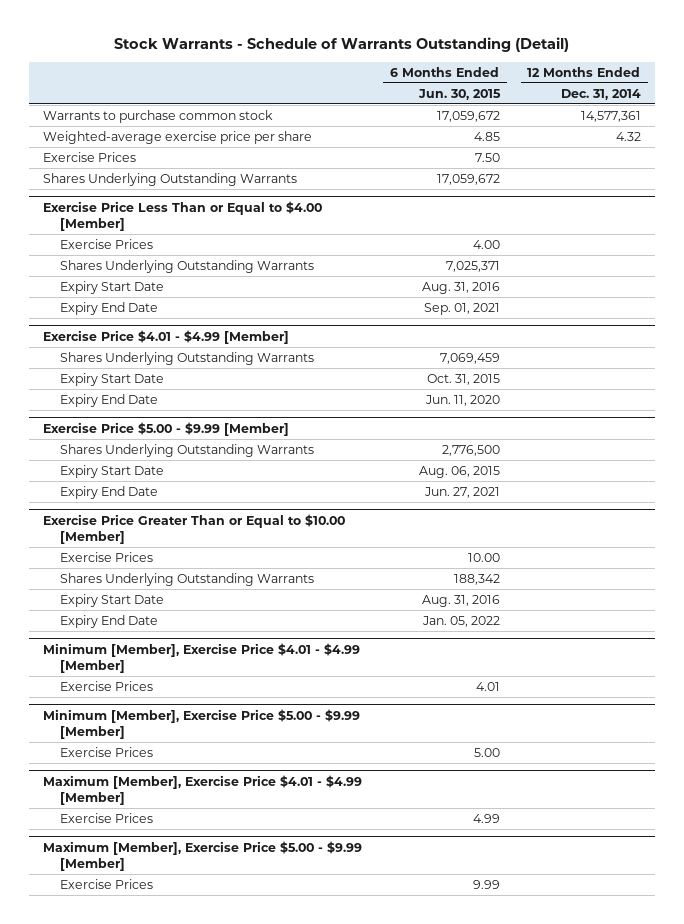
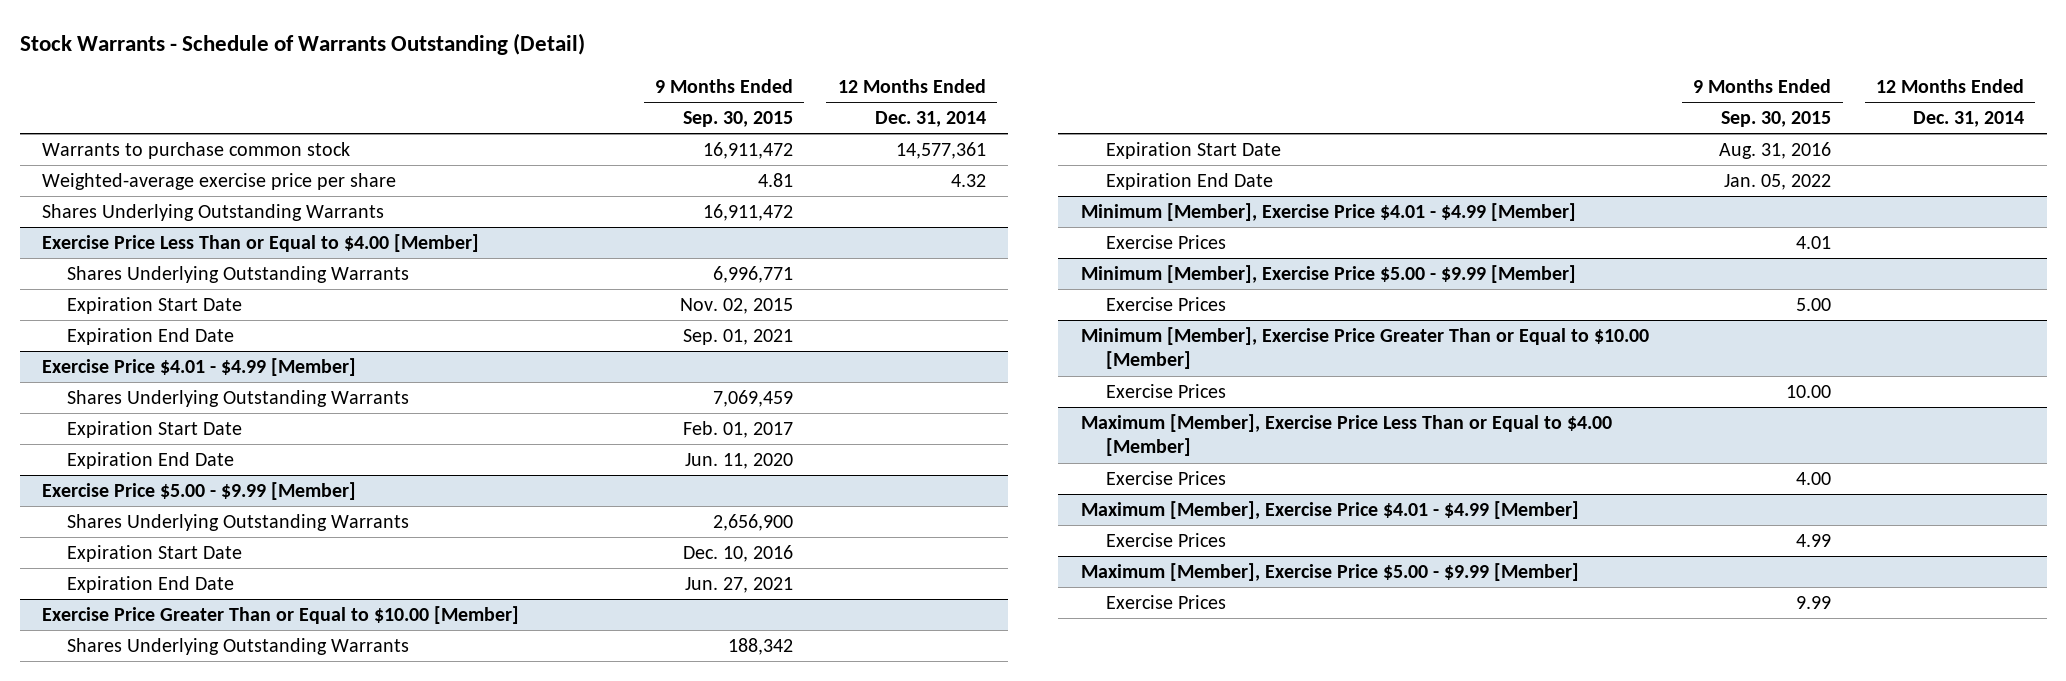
- | 6 Months Ended Jun. 30, 2015 | 12 Months Ended Dec. 31, 2014
+ | 9 Months Ended Sep. 30, 2015 | 12 Months Ended Dec. 31, 2014
- Exercise Prices | 7.50 |
@ Exercise Price Less Than or Equal to $4.00 [Member]
- Exercise Prices | 4.00 |
- Expiry Start Date | Aug. 31, 2016 |
- Expiry End Date | Sep. 01, 2021 |
+ Expiration Start Date | Nov. 02, 2015 |
+ Expiration End Date | Sep. 01, 2021 |
@ Exercise Price $4.01 - $4.99 [Member]
- Expiry Start Date | Oct. 31, 2015 |
- Expiry End Date | Jun. 11, 2020 |
+ Expiration Start Date | Feb. 01, 2017 |
+ Expiration End Date | Jun. 11, 2020 |
@ Exercise Price $5.00 - $9.99 [Member]
- Expiry Start Date | Aug. 06, 2015 |
- Expiry End Date | Jun. 27, 2021 |
+ Expiration Start Date | Dec. 10, 2016 |
+ Expiration End Date | Jun. 27, 2021 |
@ Exercise Price Greater Than or Equal to $10.00 [Member]
- Exercise Prices | 10.00 |
- Expiry Start Date | Aug. 31, 2016 |
- Expiry End Date | Jan. 05, 2022 |
+ Expiration Start Date | Aug. 31, 2016 |
+ Expiration End Date | Jan. 05, 2022 |
+ Minimum [Member], Exercise Price Greater Than or Equal to $10.00 [Member]
+ Exercise Prices | 10.00 |
+ Maximum [Member], Exercise Price Less Than or Equal to $4.00 [Member]
+ Exercise Prices | 4.00 |

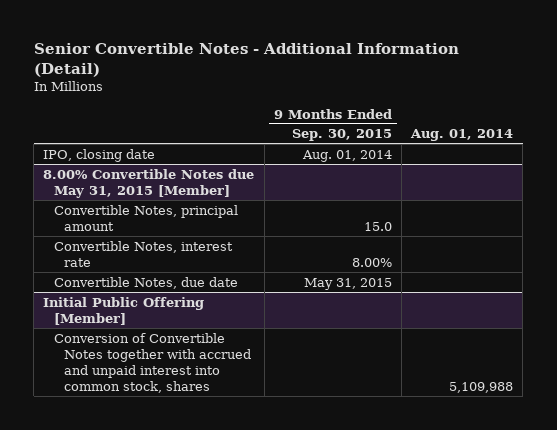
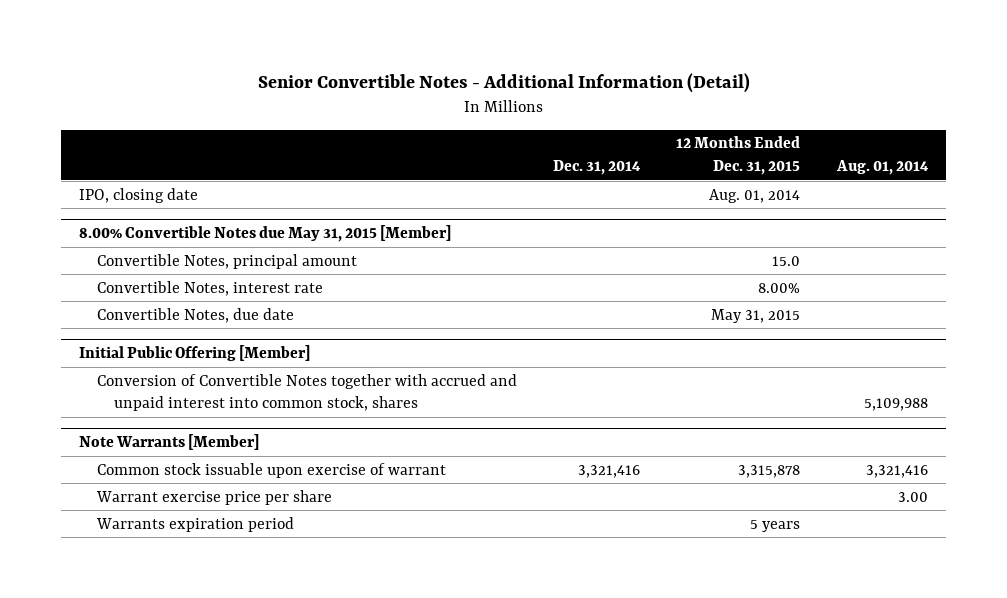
- | 9 Months Ended Sep. 30, 2015 | Aug. 01, 2014
+ | Dec. 31, 2014 | 12 Months Ended Dec. 31, 2015 | Aug. 01, 2014
+ Note Warrants [Member]
+ Common stock issuable upon exercise of warrant | 3,321,416 | 3,315,878 | 3,321,416
+ Warrant exercise price per share | | | 3.00
+ Warrants expiration period | | 5 years |

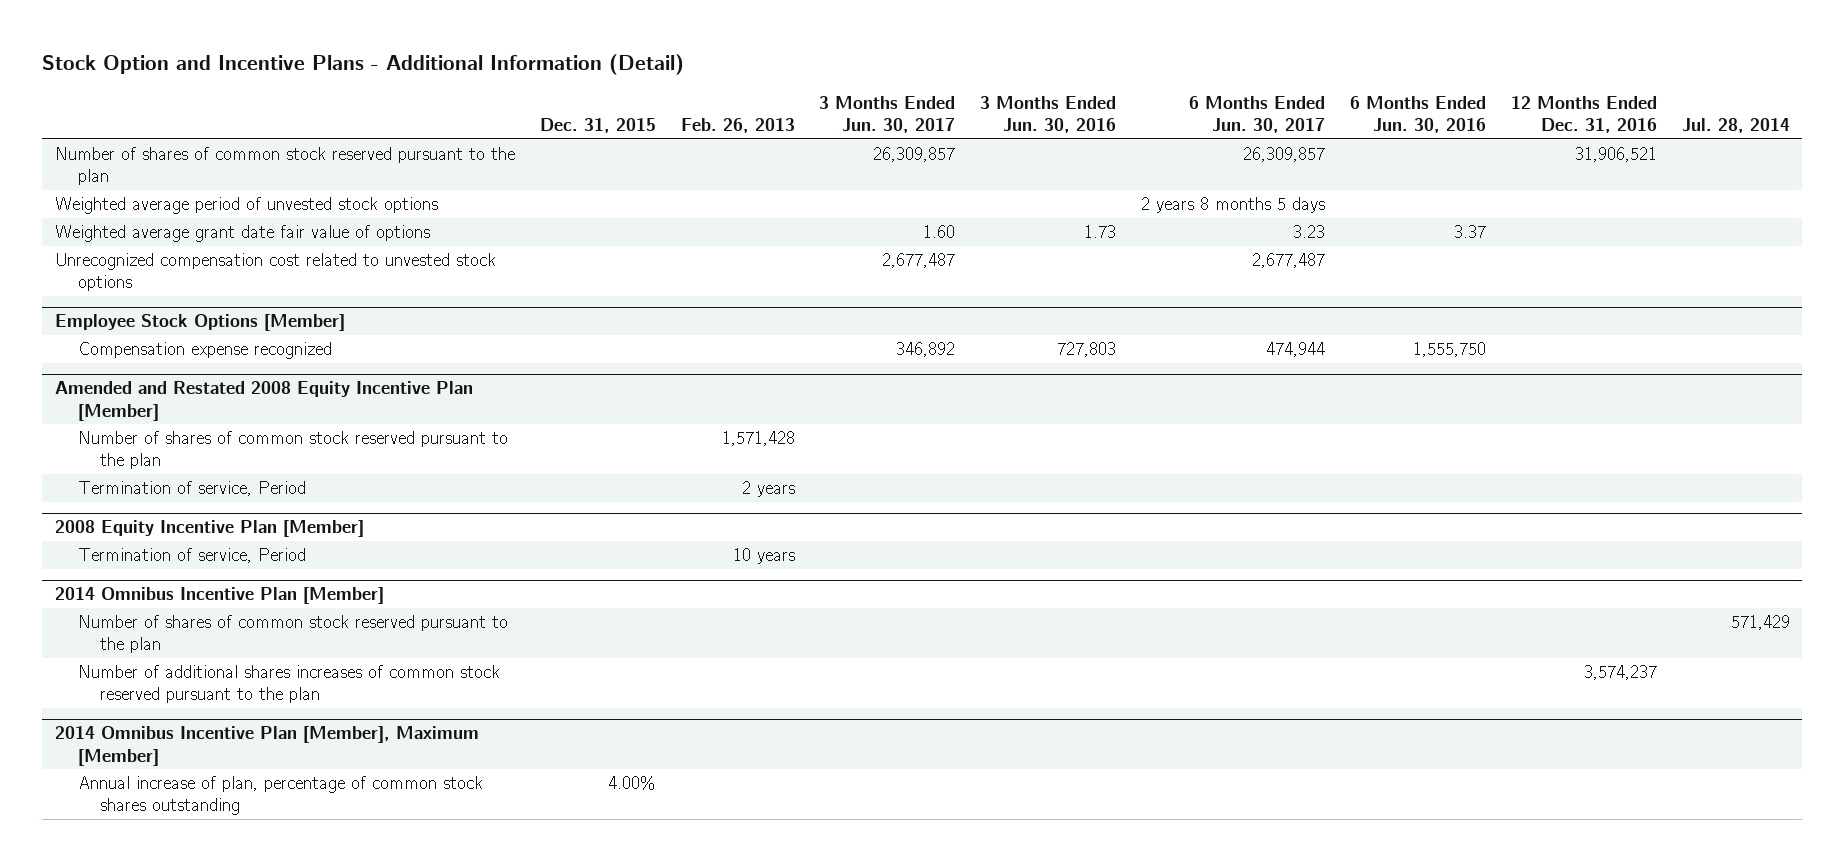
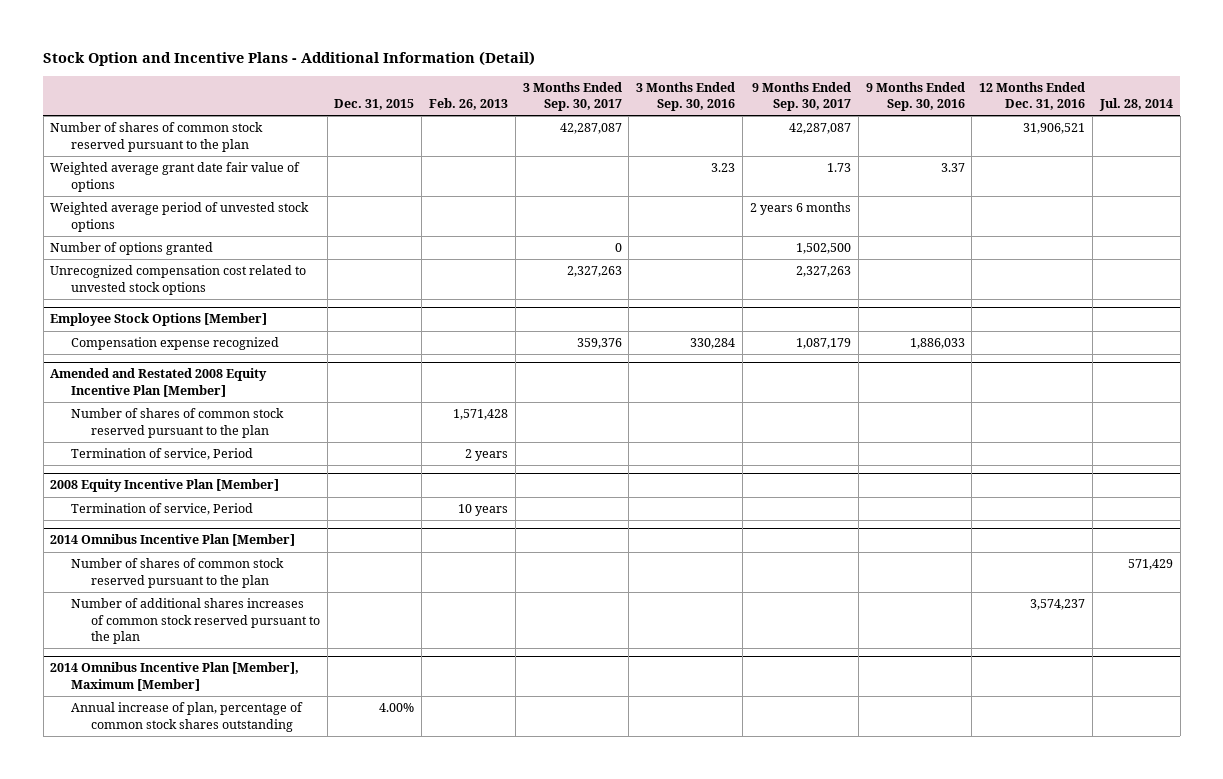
- | Dec. 31, 2015 | Feb. 26, 2013 | 3 Months Ended Jun. 30, 2017 | 3 Months Ended Jun. 30, 2016 | 6 Months Ended Jun. 30, 2017 | 6 Months Ended Jun. 30, 2016 | 12 Months Ended Dec. 31, 2016 | Jul. 28, 2014
+ | Dec. 31, 2015 | Feb. 26, 2013 | 3 Months Ended Sep. 30, 2017 | 3 Months Ended Sep. 30, 2016 | 9 Months Ended Sep. 30, 2017 | 9 Months Ended Sep. 30, 2016 | 12 Months Ended Dec. 31, 2016 | Jul. 28, 2014
moved down: Weighted average period of unvested stock options | | | | | 2 years 6 months | | |
+ Number of options granted | | | 0 | | 1,502,500 | | |

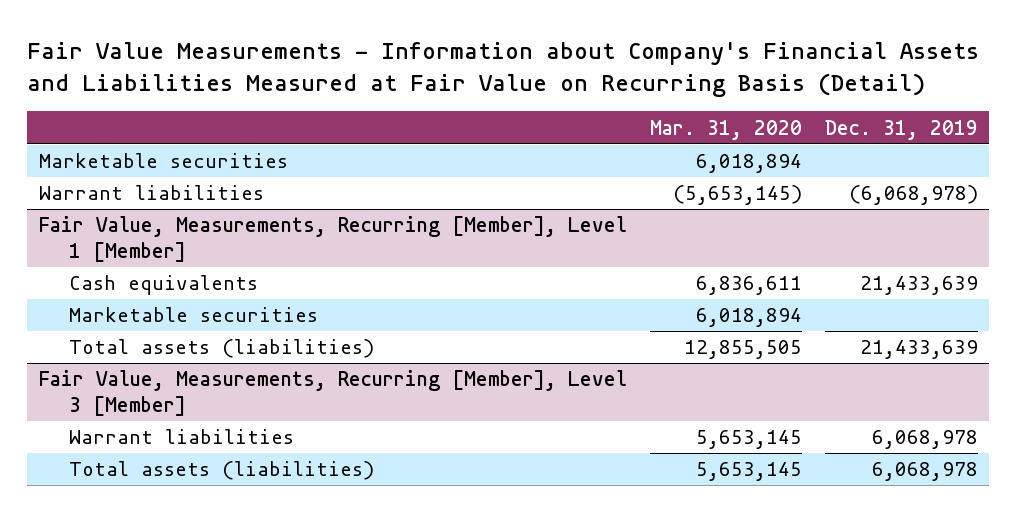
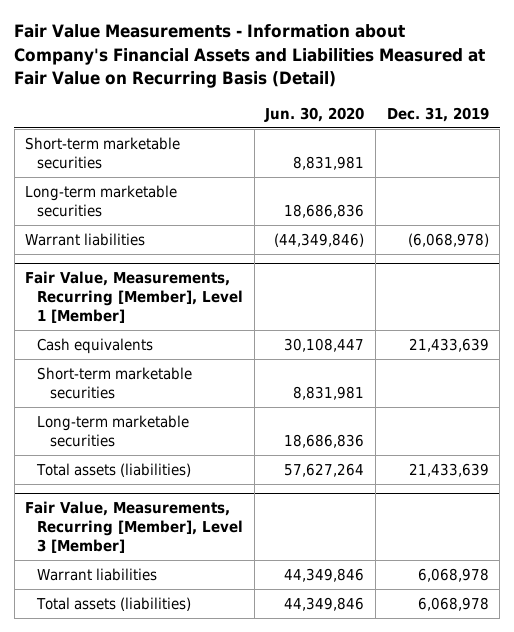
- | Mar. 31, 2020 | Dec. 31, 2019
+ | Jun. 30, 2020 | Dec. 31, 2019
- Marketable securities | 6,018,894 |
+ Short-term marketable securities | 8,831,981 |
+ Long-term marketable securities | 18,686,836 |
@ Fair Value, Measurements, Recurring [Member], Level 1 [Member]
- Marketable securities | 6,018,894 |
+ Short-term marketable securities | 8,831,981 |
+ Long-term marketable securities | 18,686,836 |

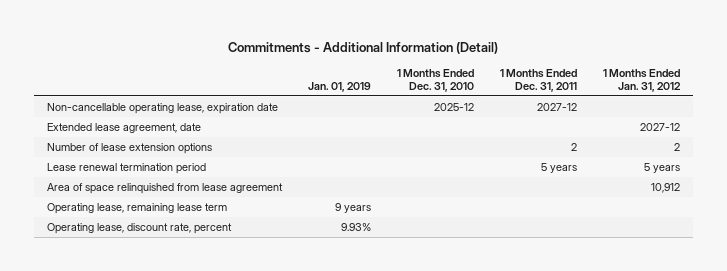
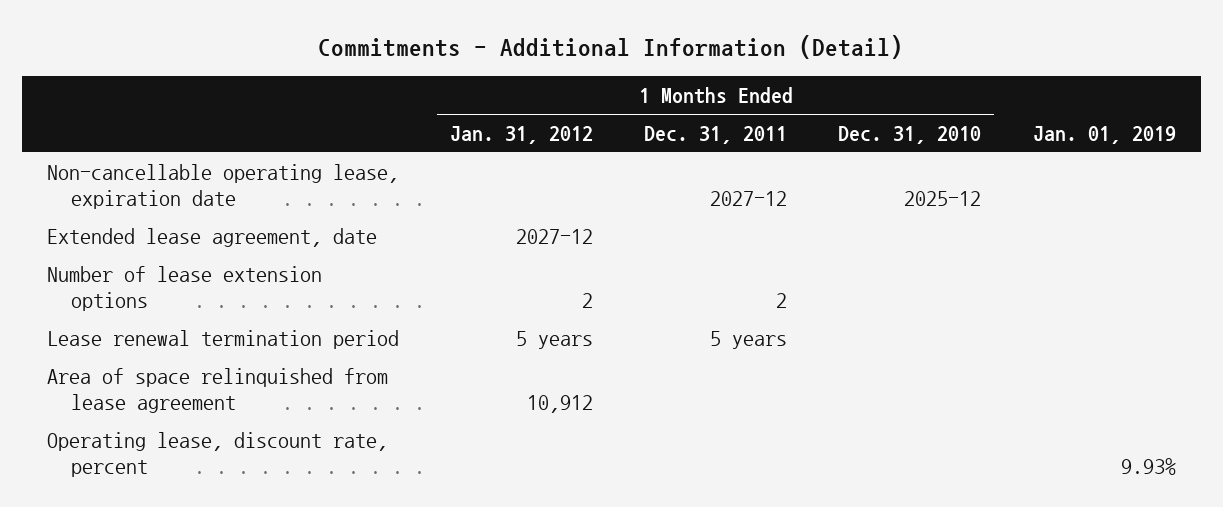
- | Jan. 01, 2019 | 1 Months Ended Dec. 31, 2010 | 1 Months Ended Dec. 31, 2011 | 1 Months Ended Jan. 31, 2012
+ | 1 Months Ended Jan. 31, 2012 | 1 Months Ended Dec. 31, 2011 | 1 Months Ended Dec. 31, 2010 | Jan. 01, 2019
- Operating lease, remaining lease term | 9 years | | |

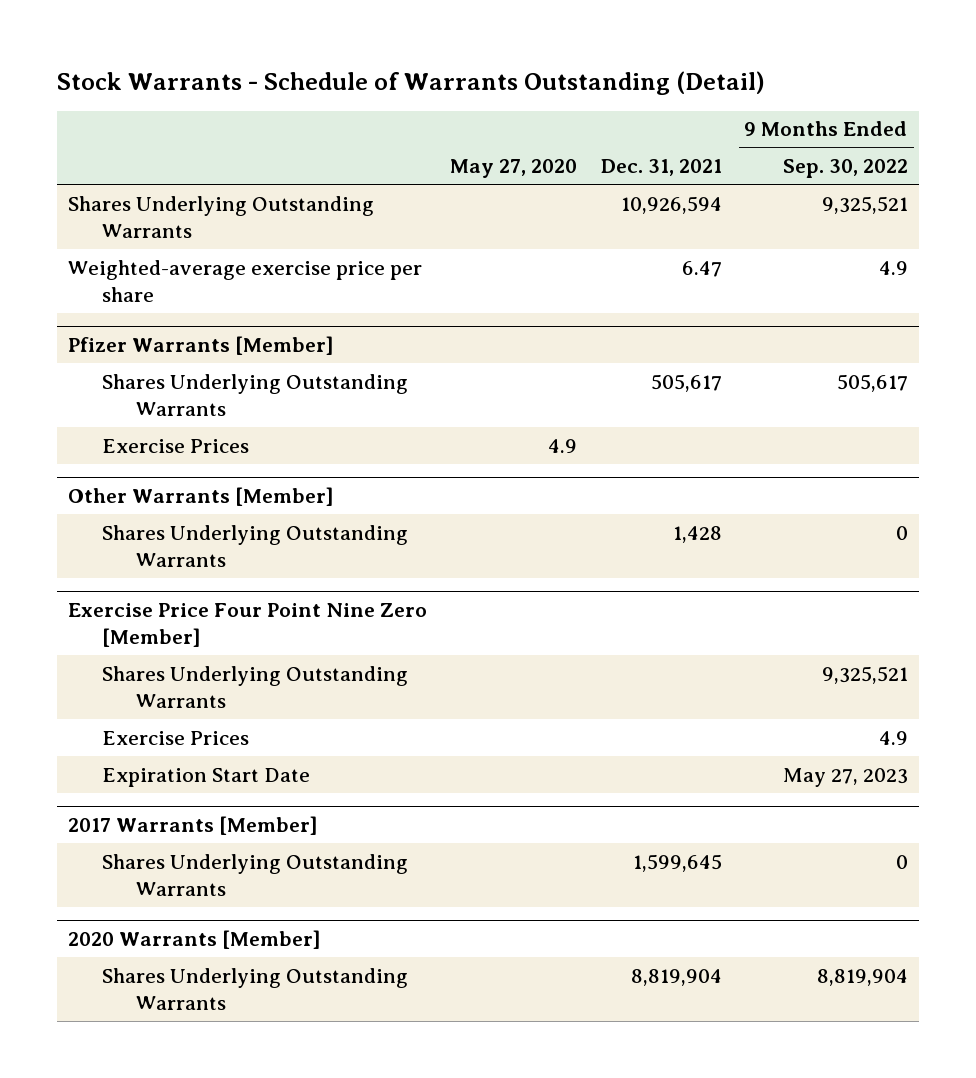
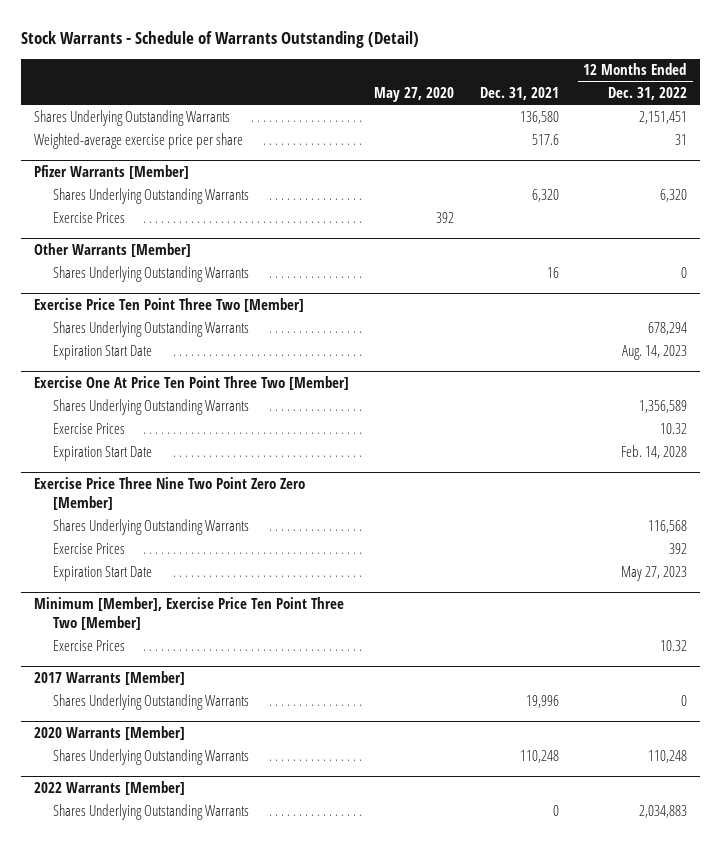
- | May 27, 2020 | Dec. 31, 2021 | 9 Months Ended Sep. 30, 2022
+ | May 27, 2020 | Dec. 31, 2021 | 12 Months Ended Dec. 31, 2022
- Shares Underlying Outstanding Warrants | | 10,926,594 | 9,325,521
- Weighted-average exercise price per share | | 6.47 | 4.9
+ Shares Underlying Outstanding Warrants | | 136,580 | 2,151,451
+ Weighted-average exercise price per share | | 517.6 | 31
@ Pfizer Warrants [Member]
- Shares Underlying Outstanding Warrants | | 505,617 | 505,617
- Exercise Prices | 4.9 | |
+ Shares Underlying Outstanding Warrants | | 6,320 | 6,320
+ Exercise Prices | 392 | |
@ Other Warrants [Member]
- Shares Underlying Outstanding Warrants | | 1,428 | 0
- Exercise Price Four Point Nine Zero [Member]
- Shares Underlying Outstanding Warrants | | | 9,325,521
- Exercise Prices | | | 4.9
- Expiration Start Date | | | May 27, 2023
@ Other Warrants [Member]
+ Shares Underlying Outstanding Warrants | | 16 | 0
+ Exercise Price Ten Point Three Two [Member]
+ Shares Underlying Outstanding Warrants | | | 678,294
+ Expiration Start Date | | | Aug. 14, 2023
+ Exercise One At Price Ten Point Three Two [Member]
+ Shares Underlying Outstanding Warrants | | | 1,356,589
+ Exercise Prices | | | 10.32
+ Expiration Start Date | | | Feb. 14, 2028
+ Exercise Price Three Nine Two Point Zero Zero [Member]
+ Shares Underlying Outstanding Warrants | | | 116,568
+ Exercise Prices | | | 392
+ Expiration Start Date | | | May 27, 2023
+ Minimum [Member], Exercise Price Ten Point Three Two [Member]
+ Exercise Prices | | | 10.32
@ 2017 Warrants [Member]
- Shares Underlying Outstanding Warrants | | 1,599,645 | 0
+ Shares Underlying Outstanding Warrants | | 19,996 | 0
@ 2020 Warrants [Member]
- Shares Underlying Outstanding Warrants | | 8,819,904 | 8,819,904
+ Shares Underlying Outstanding Warrants | | 110,248 | 110,248
+ 2022 Warrants [Member]
+ Shares Underlying Outstanding Warrants | | 0 | 2,034,883

